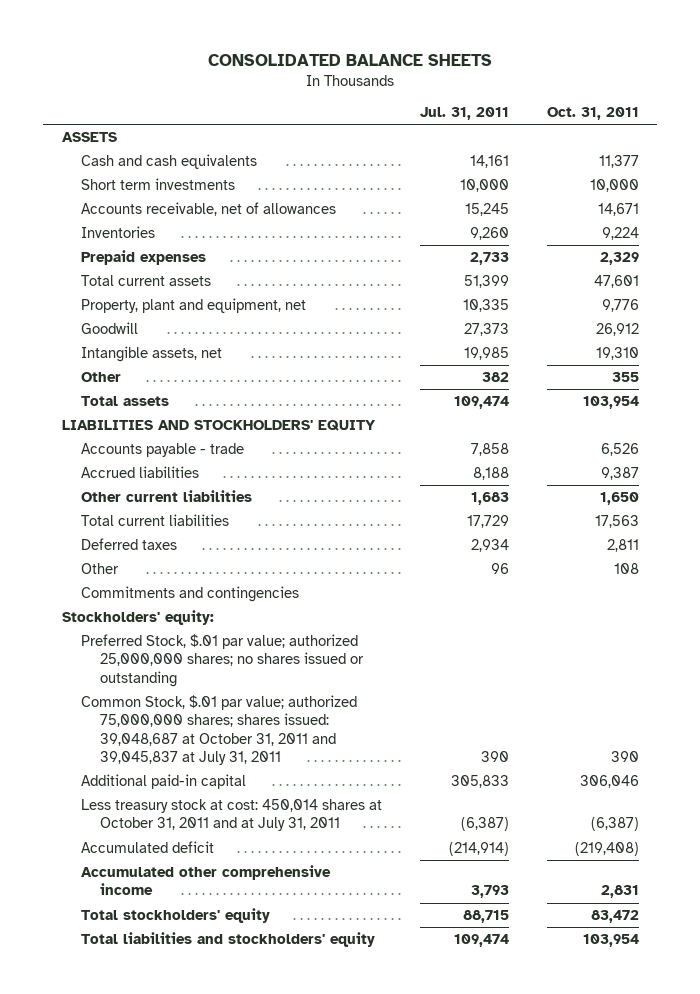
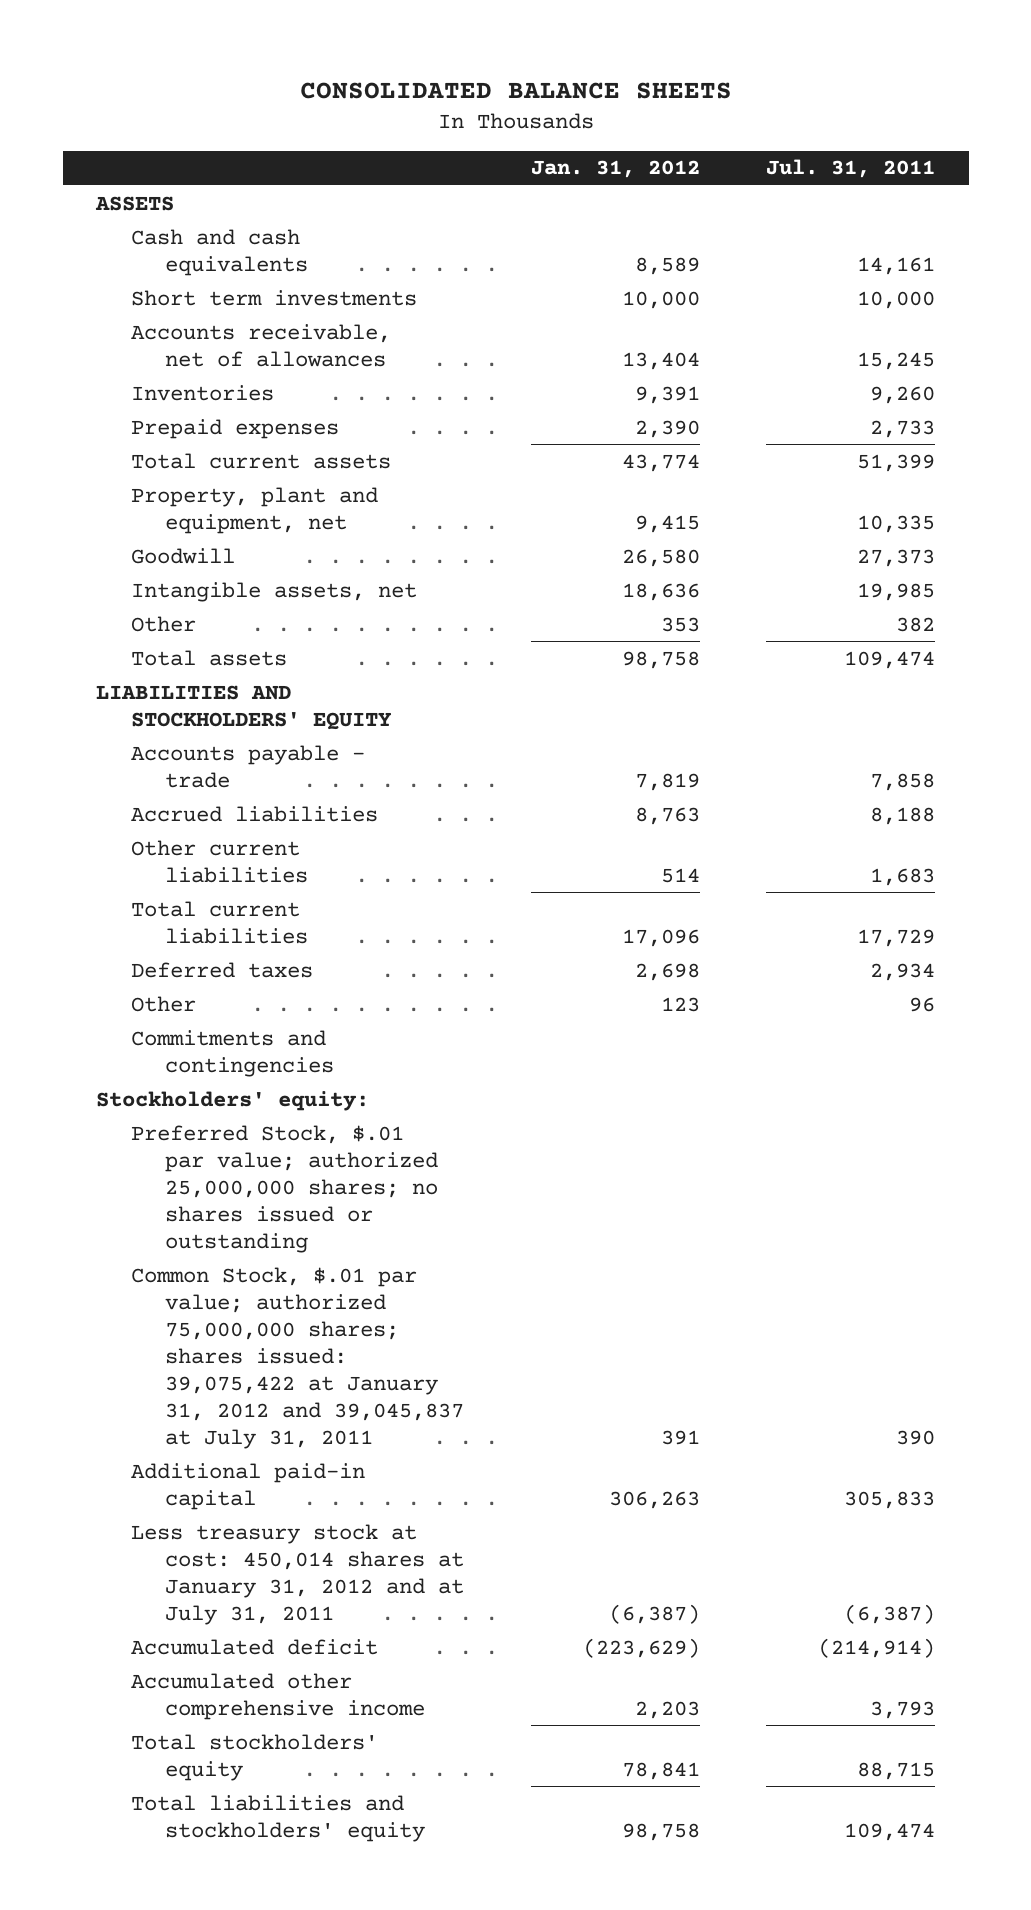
- | Jul. 31, 2011 | Oct. 31, 2011
+ | Jan. 31, 2012 | Jul. 31, 2011
- Common Stock, $.01 par value; authorized 75,000,000 shares; shares issued: 39,048,687 at October 31, 2011 and 39,045,837 at July 31, 2011 | 390 | 390
+ Common Stock, $.01 par value; authorized 75,000,000 shares; shares issued: 39,075,422 at January 31, 2012 and 39,045,837 at July 31, 2011 | 391 | 390
- Less treasury stock at cost: 450,014 shares at October 31, 2011 and at July 31, 2011 | (6,387) | (6,387)
+ Less treasury stock at cost: 450,014 shares at January 31, 2012 and at July 31, 2011 | (6,387) | (6,387)

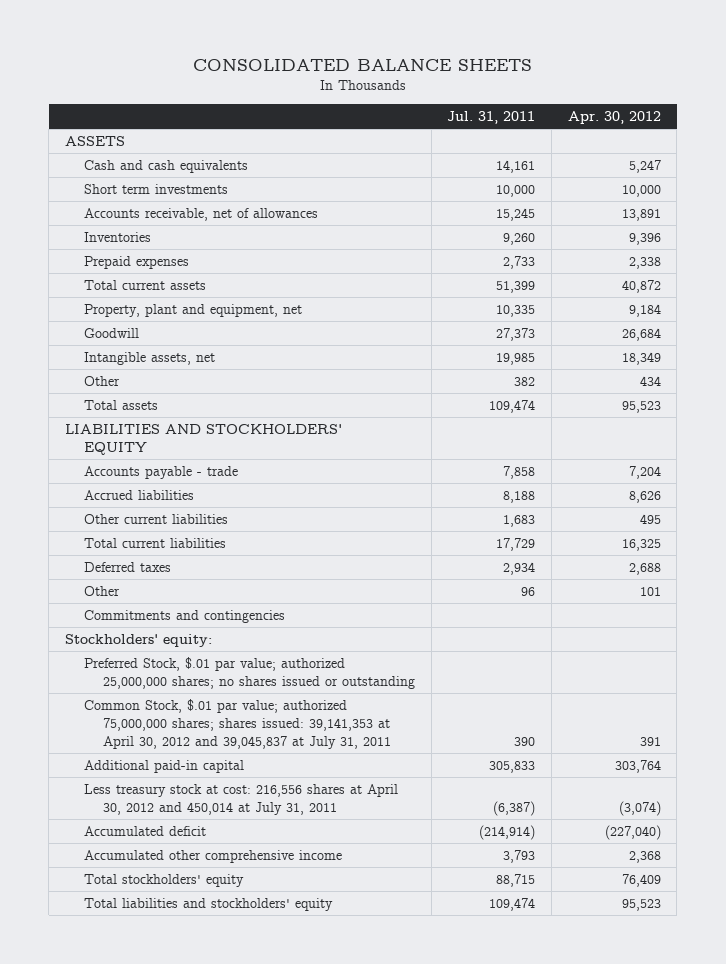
- | Jan. 31, 2012 | Jul. 31, 2011
+ | Jul. 31, 2011 | Apr. 30, 2012
- Common Stock, $.01 par value; authorized 75,000,000 shares; shares issued: 39,075,422 at January 31, 2012 and 39,045,837 at July 31, 2011 | 391 | 390
+ Common Stock, $.01 par value; authorized 75,000,000 shares; shares issued: 39,141,353 at April 30, 2012 and 39,045,837 at July 31, 2011 | 390 | 391
- Less treasury stock at cost: 450,014 shares at January 31, 2012 and at July 31, 2011 | (6,387) | (6,387)
+ Less treasury stock at cost: 216,556 shares at April 30, 2012 and 450,014 at July 31, 2011 | (6,387) | (3,074)

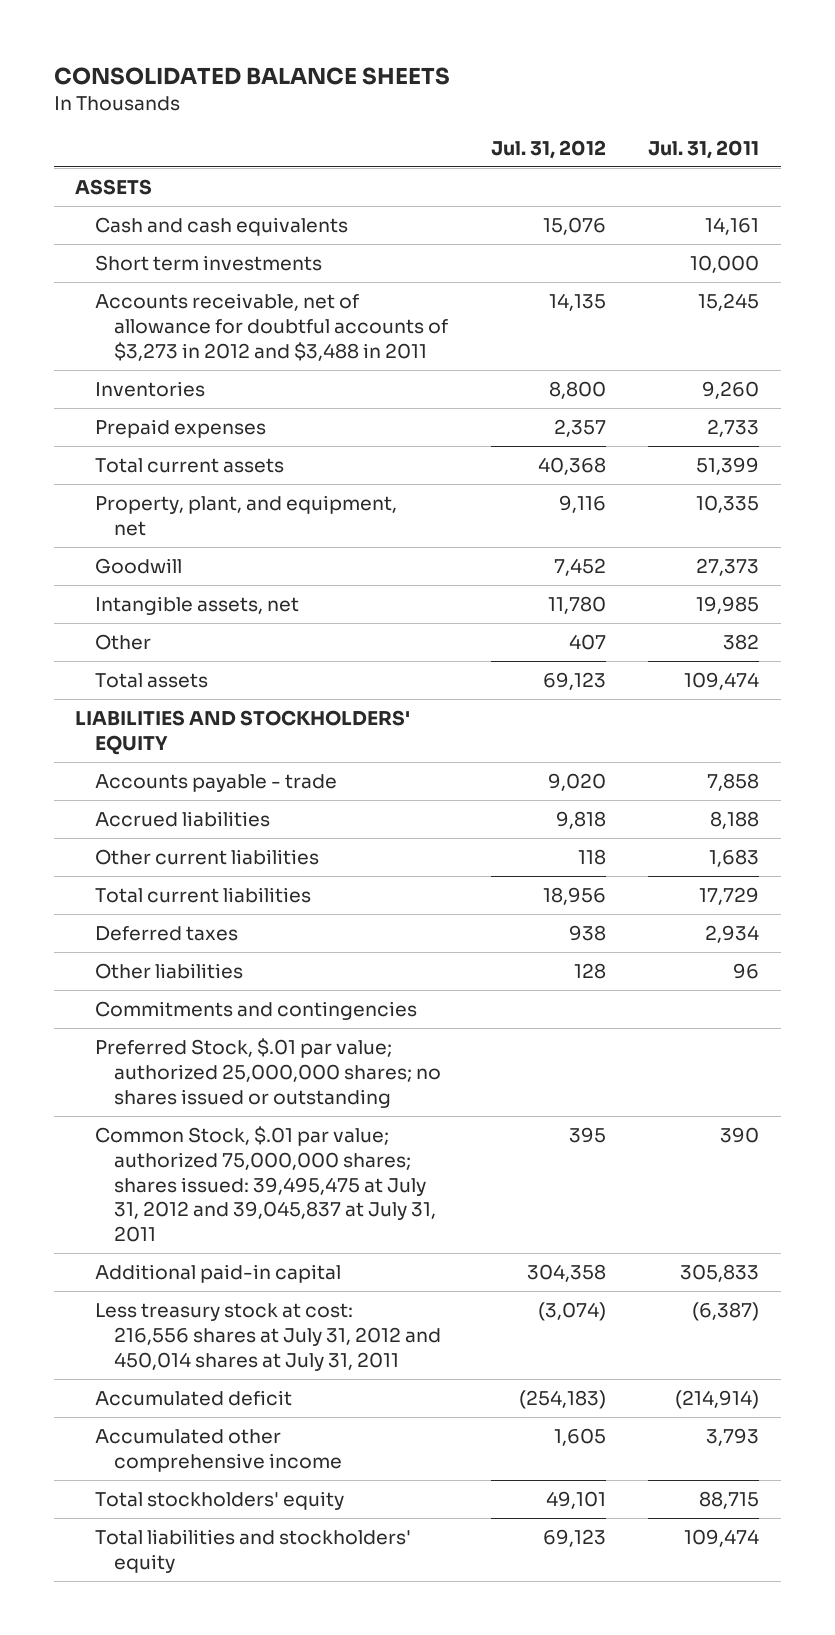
- | Jul. 31, 2011 | Apr. 30, 2012
+ | Jul. 31, 2012 | Jul. 31, 2011
- Accounts receivable, net of allowances | 15,245 | 13,891
+ Accounts receivable, net of allowance for doubtful accounts of $3,273 in 2012 and $3,488 in 2011 | 14,135 | 15,245
- Property, plant and equipment, net | 10,335 | 9,184
+ Property, plant, and equipment, net | 9,116 | 10,335
- Other | 96 | 101
+ Other liabilities | 128 | 96
- Stockholders' equity:
- Common Stock, $.01 par value; authorized 75,000,000 shares; shares issued: 39,141,353 at April 30, 2012 and 39,045,837 at July 31, 2011 | 390 | 391
+ Common Stock, $.01 par value; authorized 75,000,000 shares; shares issued: 39,495,475 at July 31, 2012 and 39,045,837 at July 31, 2011 | 395 | 390
- Less treasury stock at cost: 216,556 shares at April 30, 2012 and 450,014 at July 31, 2011 | (6,387) | (3,074)
+ Less treasury stock at cost: 216,556 shares at July 31, 2012 and 450,014 shares at July 31, 2011 | (3,074) | (6,387)

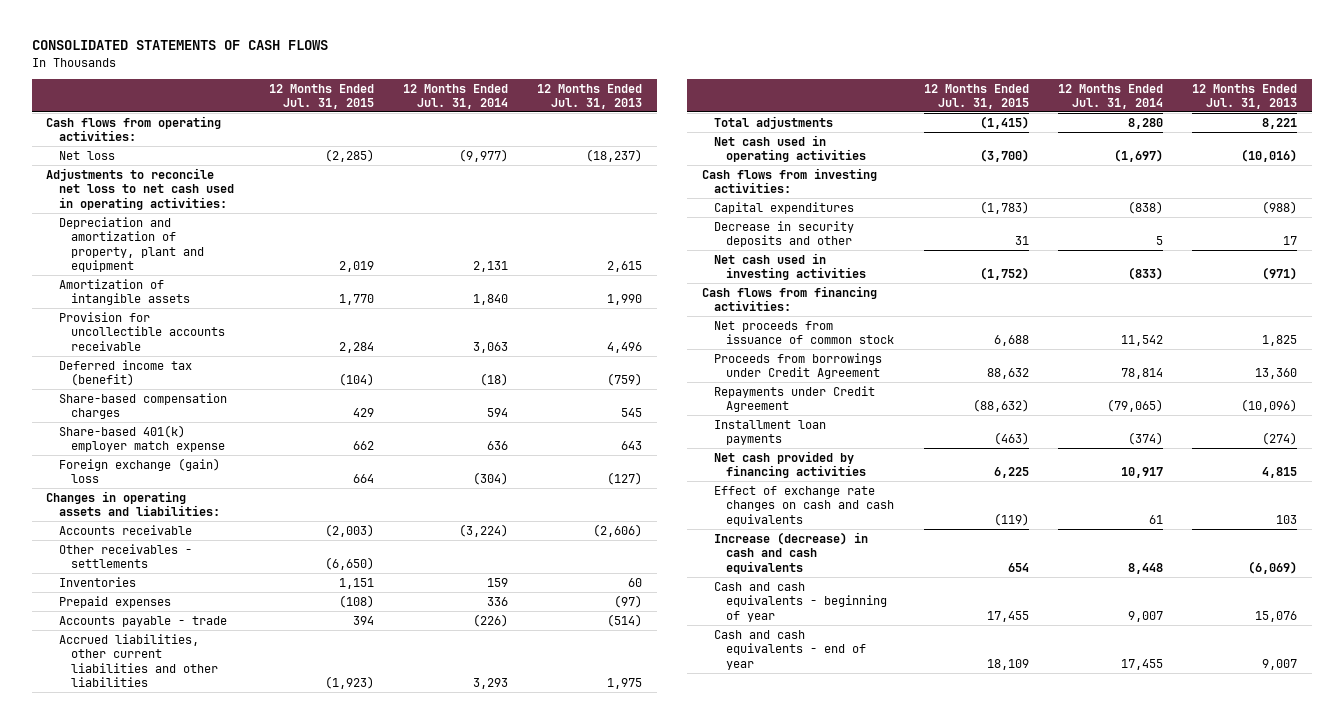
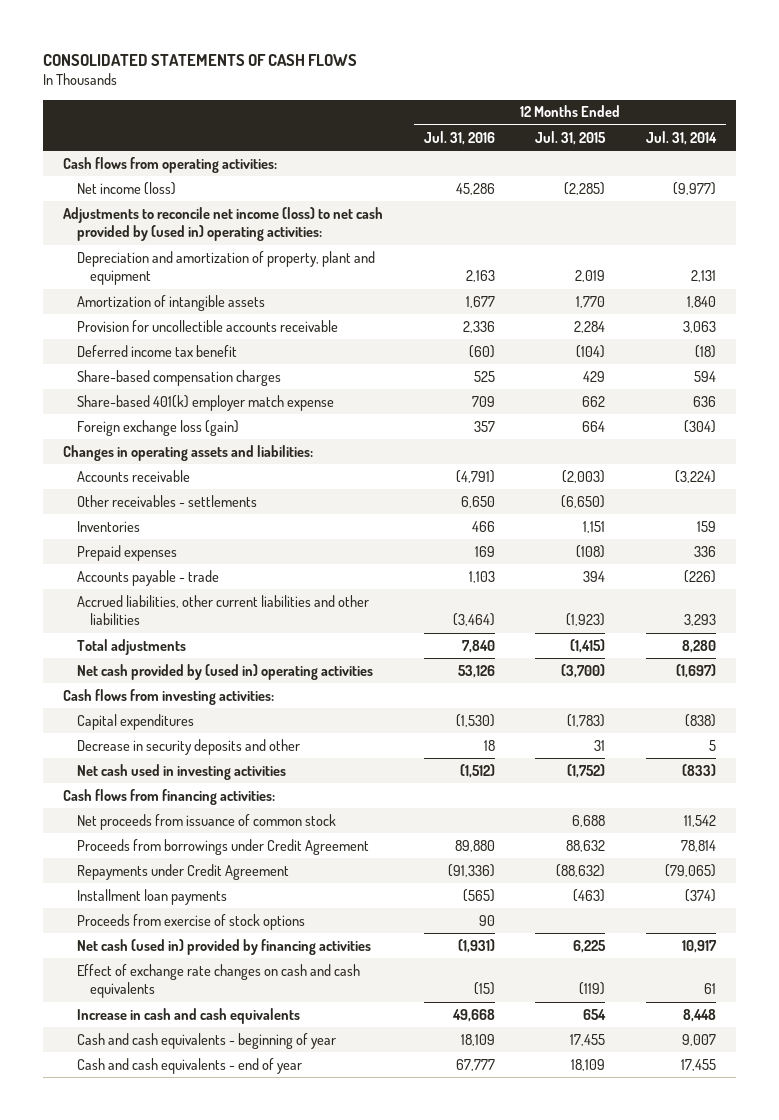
- | 12 Months Ended Jul. 31, 2015 | 12 Months Ended Jul. 31, 2014 | 12 Months Ended Jul. 31, 2013
+ | 12 Months Ended Jul. 31, 2016 | 12 Months Ended Jul. 31, 2015 | 12 Months Ended Jul. 31, 2014
- Net loss | (2,285) | (9,977) | (18,237)
- Adjustments to reconcile net loss to net cash used in operating activities:
+ Net income (loss) | 45,286 | (2,285) | (9,977)
+ Adjustments to reconcile net income (loss) to net cash provided by (used in) operating activities:
- Deferred income tax (benefit) | (104) | (18) | (759)
+ Deferred income tax benefit | (60) | (104) | (18)
- Foreign exchange (gain) loss | 664 | (304) | (127)
+ Foreign exchange loss (gain) | 357 | 664 | (304)
- Net cash used in operating activities | (3,700) | (1,697) | (10,016)
+ Net cash provided by (used in) operating activities | 53,126 | (3,700) | (1,697)
- Net cash provided by financing activities | 6,225 | 10,917 | 4,815
+ Proceeds from exercise of stock options | 90 | |
+ Net cash (used in) provided by financing activities | (1,931) | 6,225 | 10,917
- Increase (decrease) in cash and cash equivalents | 654 | 8,448 | (6,069)
+ Increase in cash and cash equivalents | 49,668 | 654 | 8,448

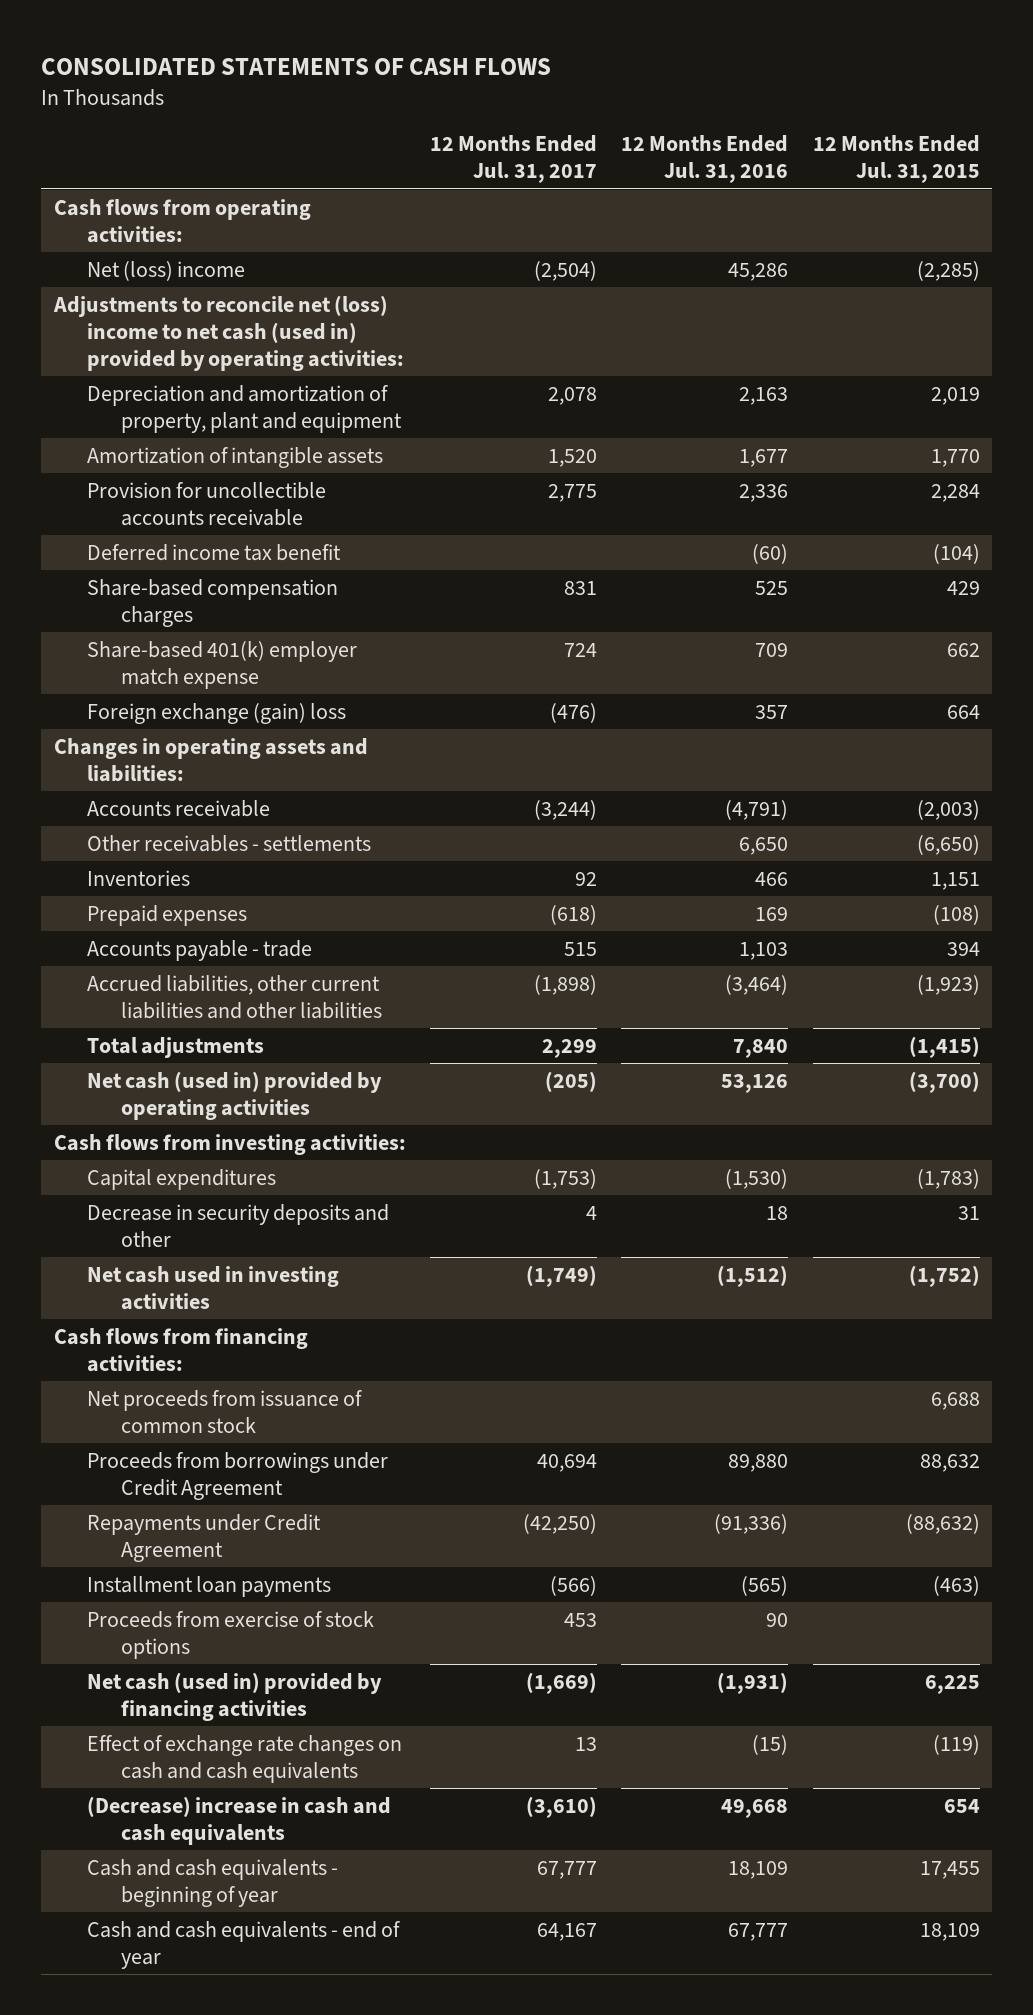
- | 12 Months Ended Jul. 31, 2016 | 12 Months Ended Jul. 31, 2015 | 12 Months Ended Jul. 31, 2014
+ | 12 Months Ended Jul. 31, 2017 | 12 Months Ended Jul. 31, 2016 | 12 Months Ended Jul. 31, 2015
- Net income (loss) | 45,286 | (2,285) | (9,977)
- Adjustments to reconcile net income (loss) to net cash provided by (used in) operating activities:
+ Net (loss) income | (2,504) | 45,286 | (2,285)
+ Adjustments to reconcile net (loss) income to net cash (used in) provided by operating activities:
- Foreign exchange loss (gain) | 357 | 664 | (304)
+ Foreign exchange (gain) loss | (476) | 357 | 664
- Net cash provided by (used in) operating activities | 53,126 | (3,700) | (1,697)
+ Net cash (used in) provided by operating activities | (205) | 53,126 | (3,700)
- Increase in cash and cash equivalents | 49,668 | 654 | 8,448
+ (Decrease) increase in cash and cash equivalents | (3,610) | 49,668 | 654

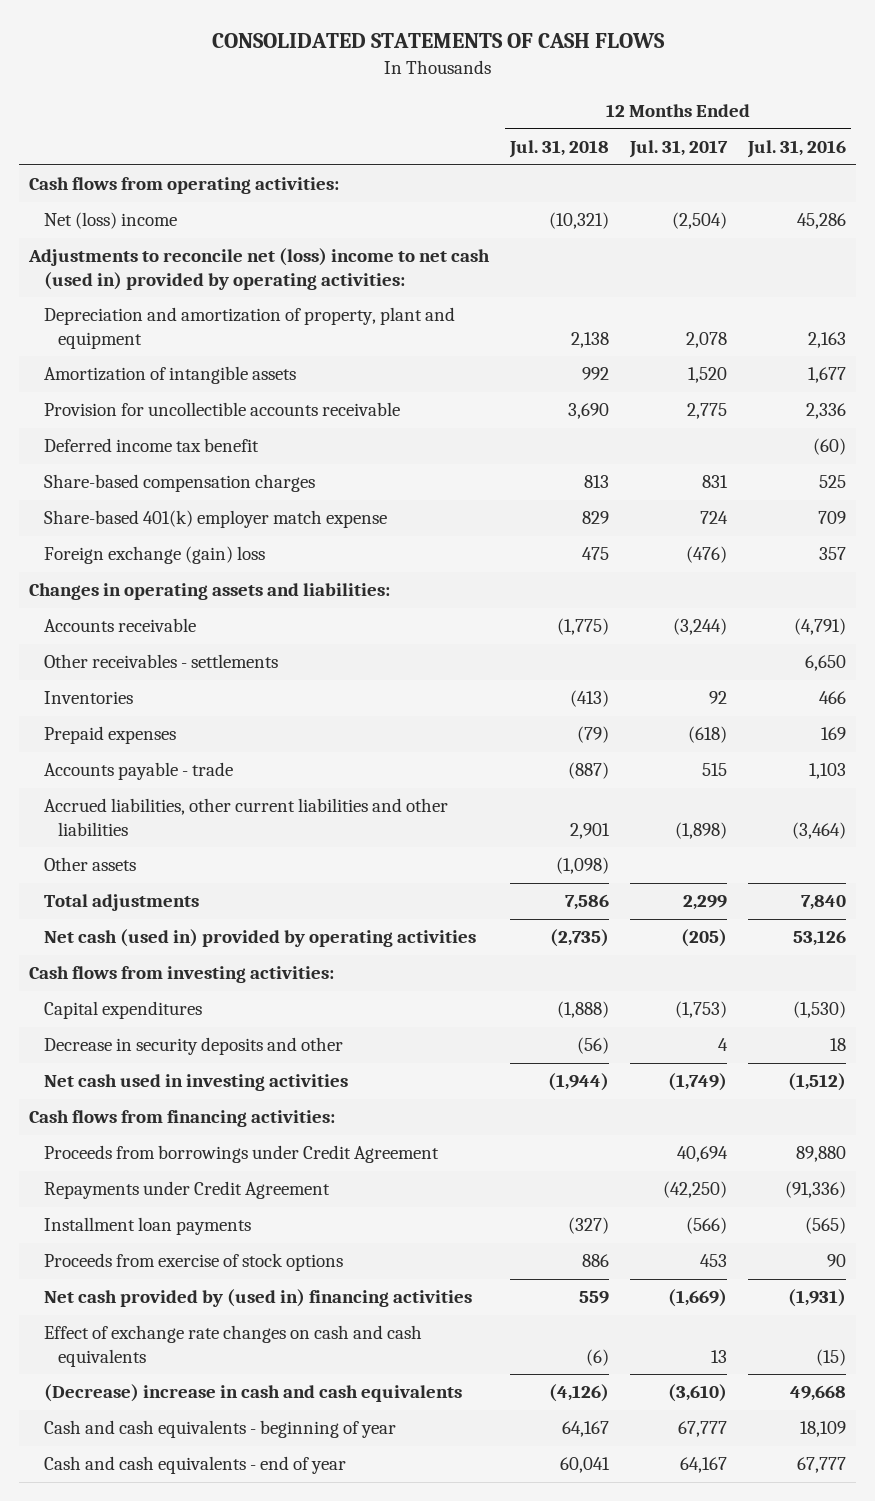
- | 12 Months Ended Jul. 31, 2017 | 12 Months Ended Jul. 31, 2016 | 12 Months Ended Jul. 31, 2015
+ | 12 Months Ended Jul. 31, 2018 | 12 Months Ended Jul. 31, 2017 | 12 Months Ended Jul. 31, 2016
+ Other assets | (1,098) | |
- Net proceeds from issuance of common stock | | | 6,688
- Net cash (used in) provided by financing activities | (1,669) | (1,931) | 6,225
+ Net cash provided by (used in) financing activities | 559 | (1,669) | (1,931)

